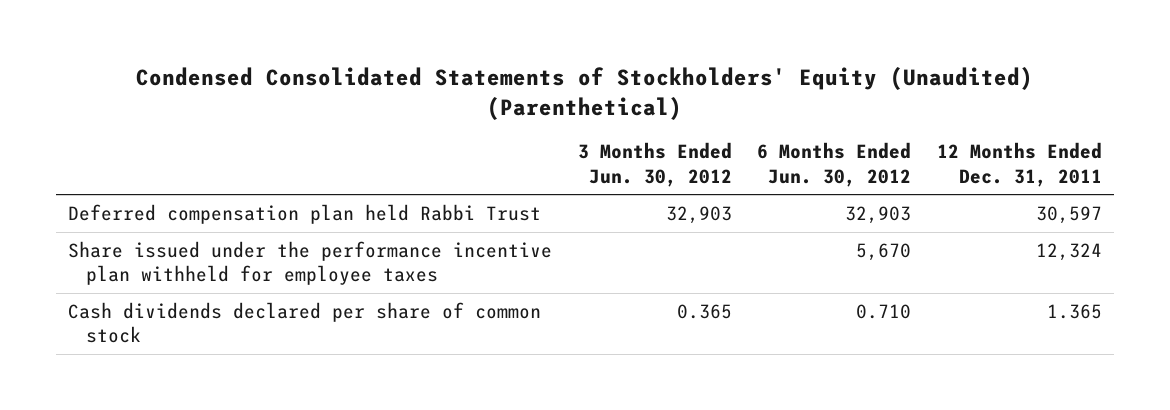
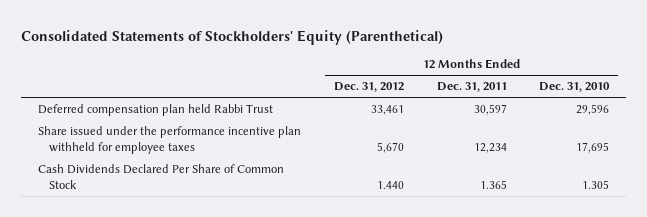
- Condensed Consolidated Statements of Stockholders' Equity (Unaudited) (Parenthetical)
+ Consolidated Statements of Stockholders' Equity (Parenthetical)
- | 3 Months Ended Jun. 30, 2012 | 6 Months Ended Jun. 30, 2012 | 12 Months Ended Dec. 31, 2011
+ | 12 Months Ended Dec. 31, 2012 | 12 Months Ended Dec. 31, 2011 | 12 Months Ended Dec. 31, 2010
- Share issued under the performance incentive plan withheld for employee taxes | | 5,670 | 12,324
- Cash dividends declared per share of common stock | 0.365 | 0.710 | 1.365
+ Share issued under the performance incentive plan withheld for employee taxes | 5,670 | 12,234 | 17,695
+ Cash Dividends Declared Per Share of Common Stock | 1.440 | 1.365 | 1.305

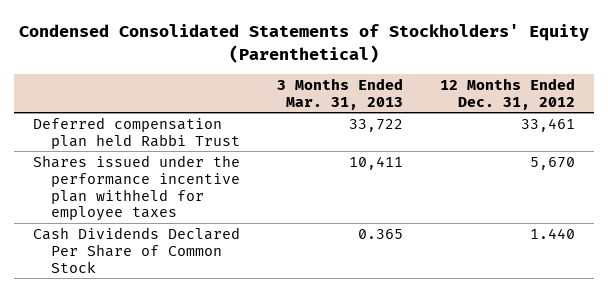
- Consolidated Statements of Stockholders' Equity (Parenthetical)
+ Condensed Consolidated Statements of Stockholders' Equity (Parenthetical)
- | 12 Months Ended Dec. 31, 2012 | 12 Months Ended Dec. 31, 2011 | 12 Months Ended Dec. 31, 2010
+ | 3 Months Ended Mar. 31, 2013 | 12 Months Ended Dec. 31, 2012
- Share issued under the performance incentive plan withheld for employee taxes | 5,670 | 12,234 | 17,695
+ Shares issued under the performance incentive plan withheld for employee taxes | 10,411 | 5,670

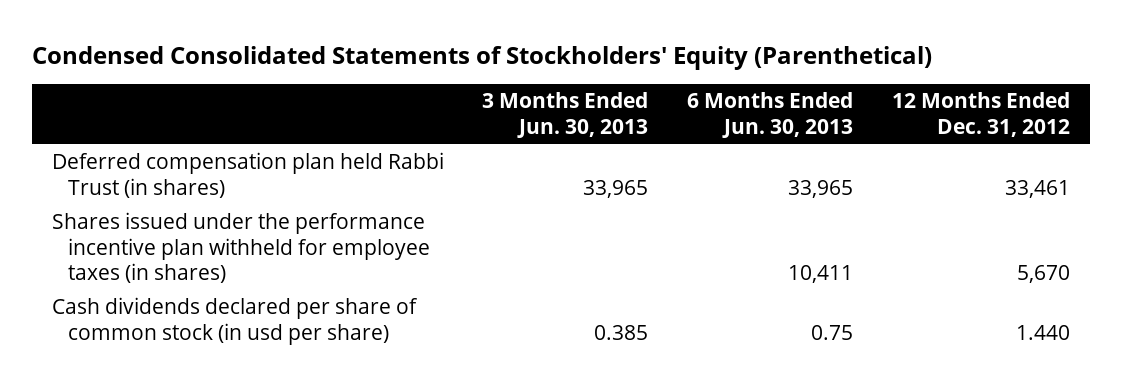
- | 3 Months Ended Mar. 31, 2013 | 12 Months Ended Dec. 31, 2012
+ | 3 Months Ended Jun. 30, 2013 | 6 Months Ended Jun. 30, 2013 | 12 Months Ended Dec. 31, 2012
- Deferred compensation plan held Rabbi Trust | 33,722 | 33,461
- Shares issued under the performance incentive plan withheld for employee taxes | 10,411 | 5,670
- Cash Dividends Declared Per Share of Common Stock | 0.365 | 1.440
+ Deferred compensation plan held Rabbi Trust (in shares) | 33,965 | 33,965 | 33,461
+ Shares issued under the performance incentive plan withheld for employee taxes (in shares) | | 10,411 | 5,670
+ Cash dividends declared per share of common stock (in usd per share) | 0.385 | 0.75 | 1.440

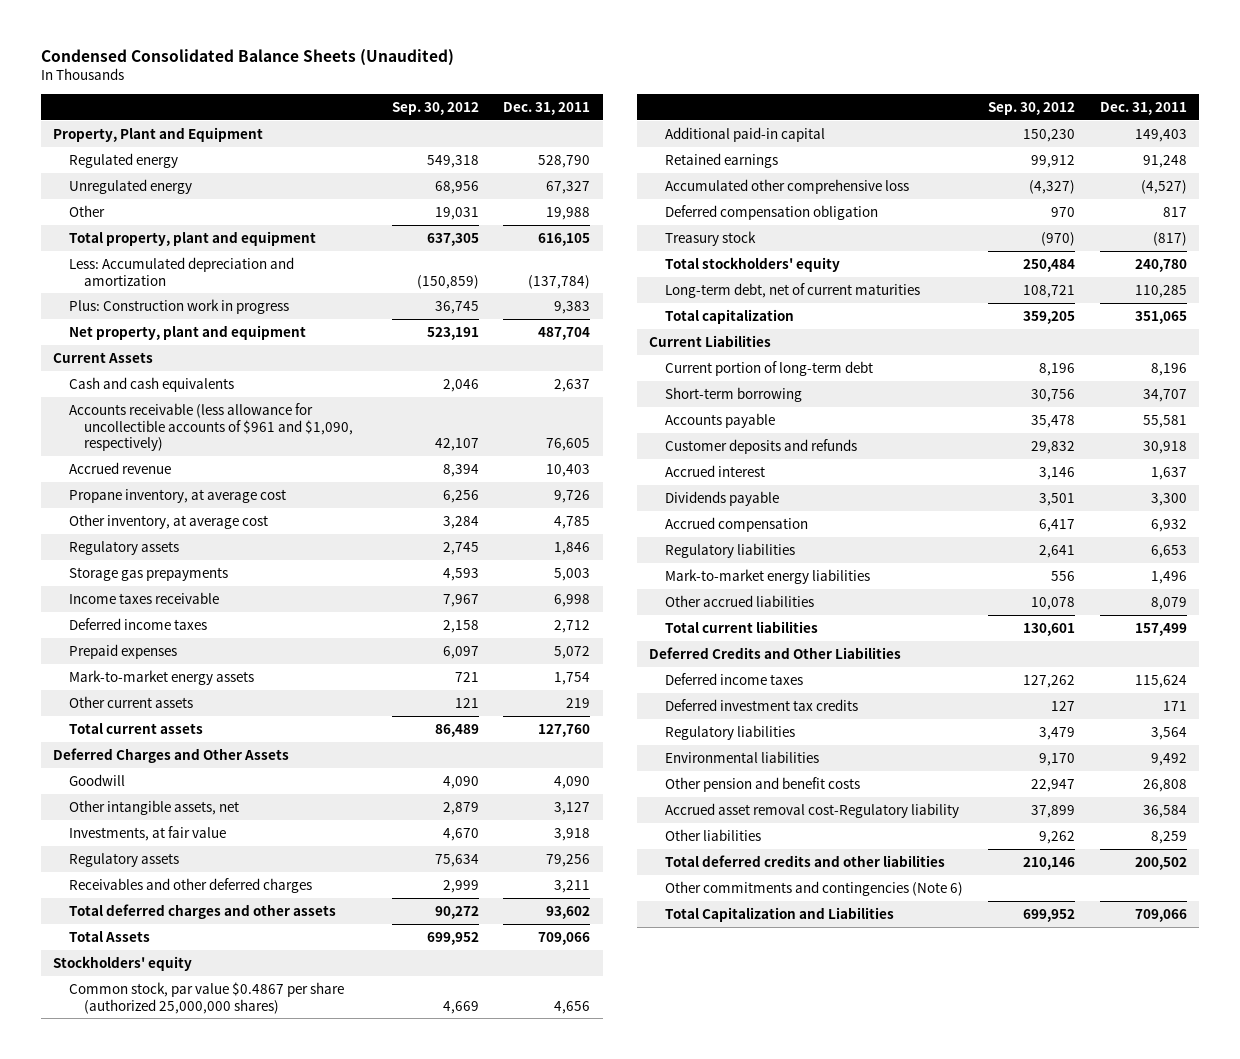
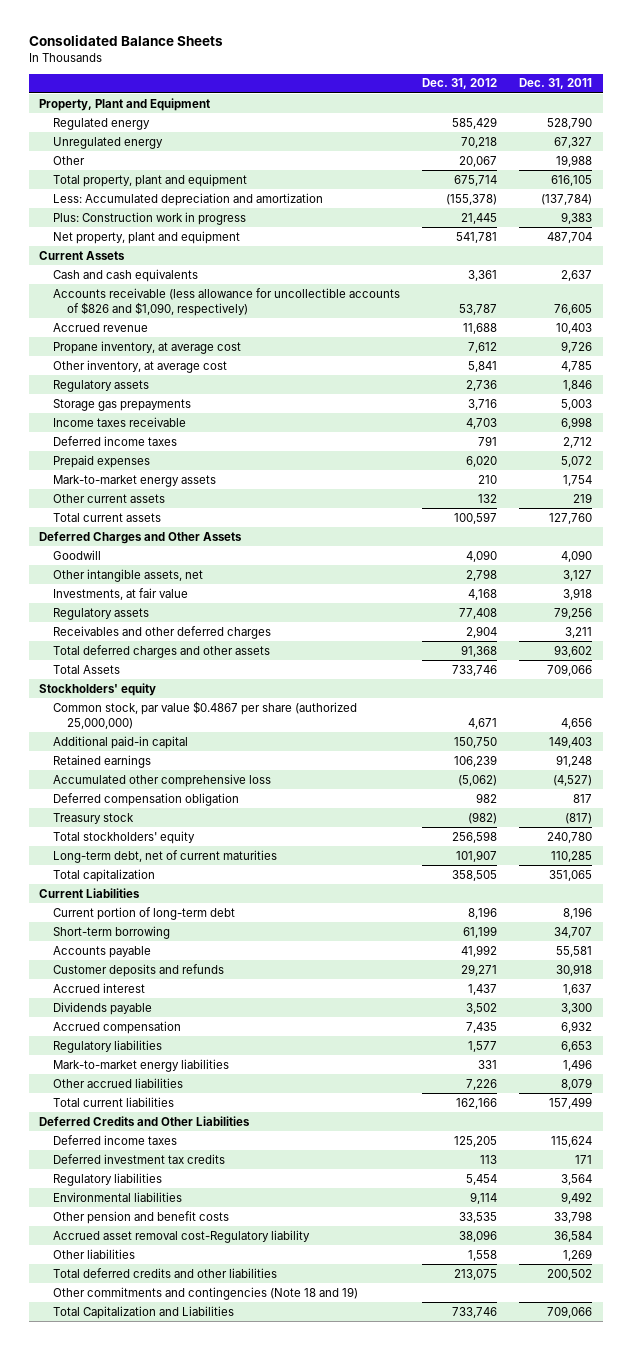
- Condensed Consolidated Balance Sheets (Unaudited)
+ Consolidated Balance Sheets
- | Sep. 30, 2012 | Dec. 31, 2011
+ | Dec. 31, 2012 | Dec. 31, 2011
- Accounts receivable (less allowance for uncollectible accounts of $961 and $1,090, respectively) | 42,107 | 76,605
+ Accounts receivable (less allowance for uncollectible accounts of $826 and $1,090, respectively) | 53,787 | 76,605
- Common stock, par value $0.4867 per share (authorized 25,000,000 shares) | 4,669 | 4,656
+ Common stock, par value $0.4867 per share (authorized 25,000,000) | 4,671 | 4,656
- Other pension and benefit costs | 22,947 | 26,808
+ Other pension and benefit costs | 33,535 | 33,798
- Other liabilities | 9,262 | 8,259
+ Other liabilities | 1,558 | 1,269
- Other commitments and contingencies (Note 6)
+ Other commitments and contingencies (Note 18 and 19)

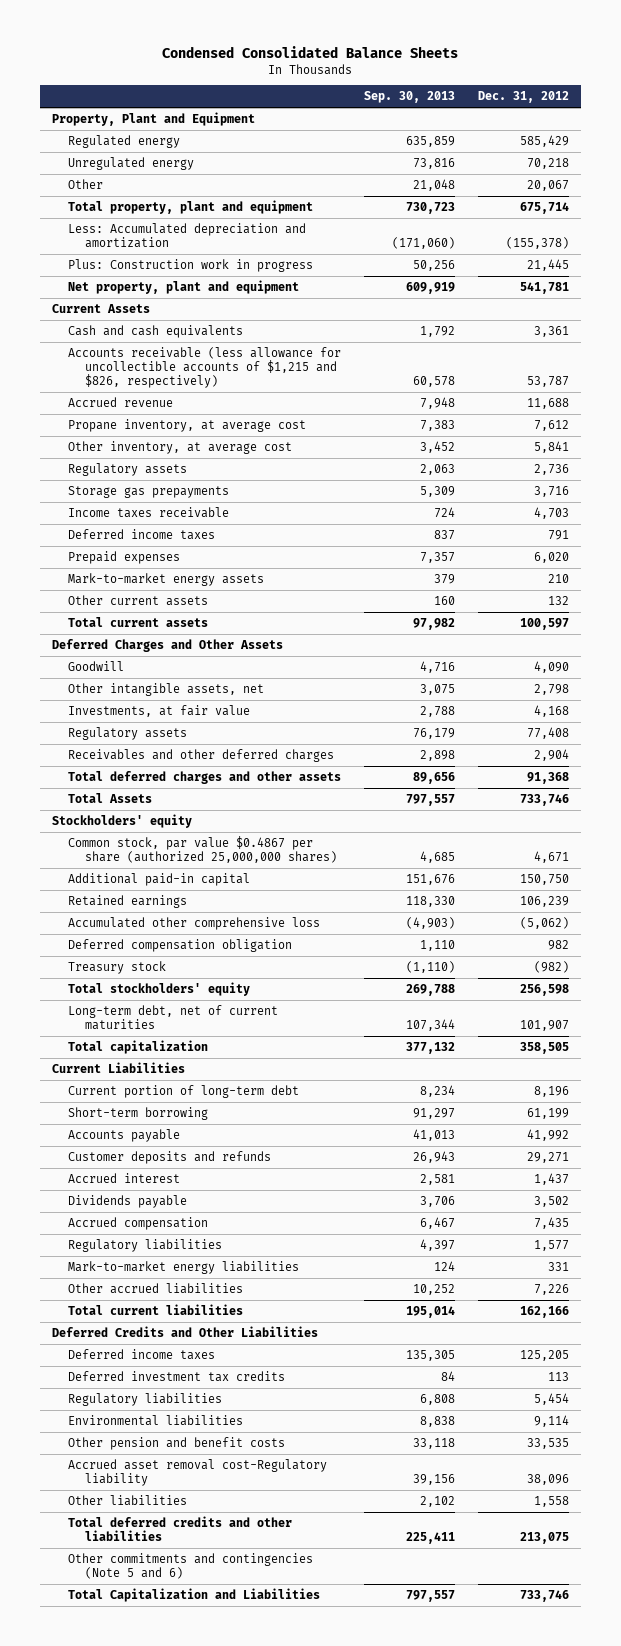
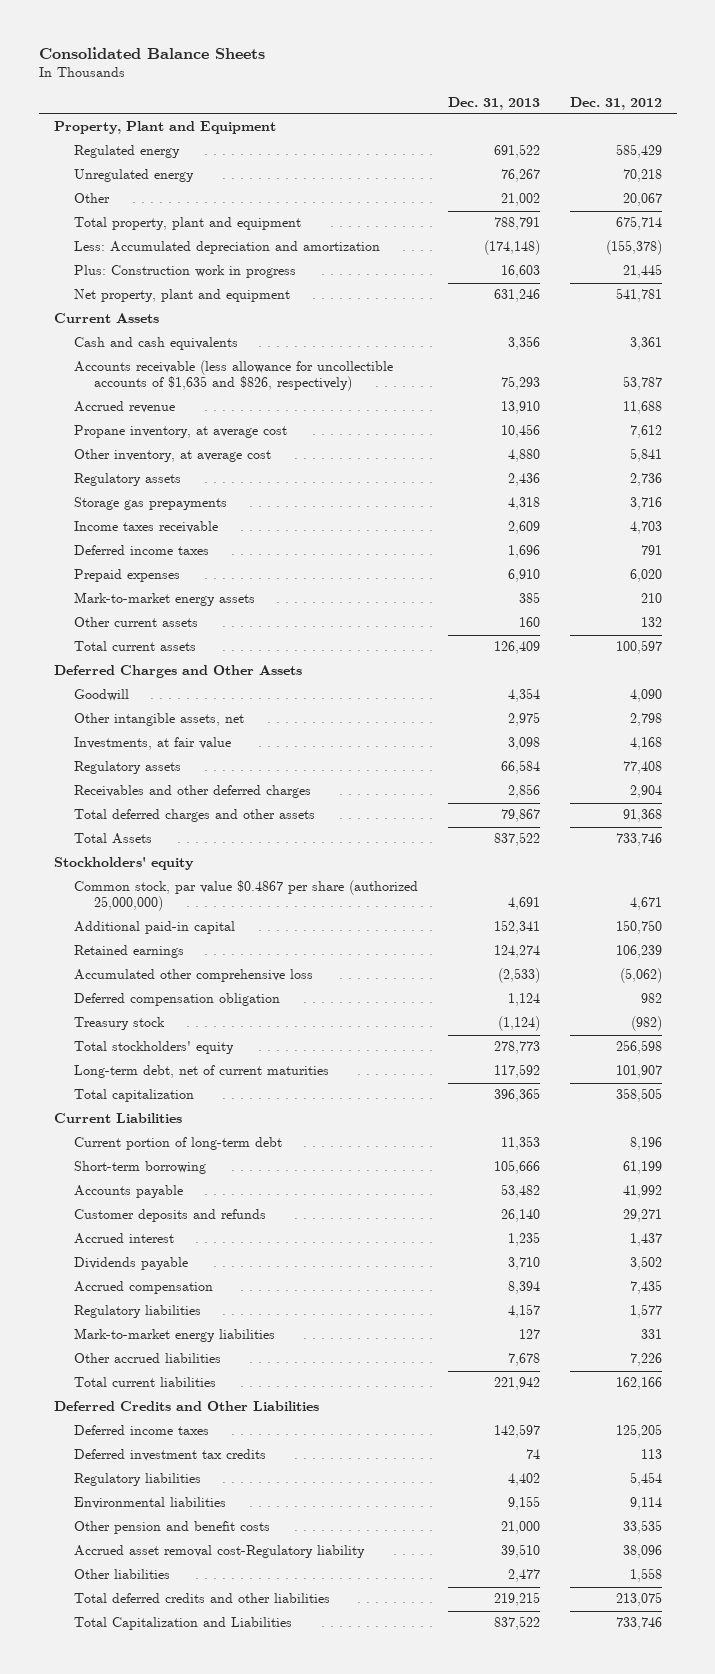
- Condensed Consolidated Balance Sheets
+ Consolidated Balance Sheets
- | Sep. 30, 2013 | Dec. 31, 2012
+ | Dec. 31, 2013 | Dec. 31, 2012
- Accounts receivable (less allowance for uncollectible accounts of $1,215 and $826, respectively) | 60,578 | 53,787
+ Accounts receivable (less allowance for uncollectible accounts of $1,635 and $826, respectively) | 75,293 | 53,787
- Common stock, par value $0.4867 per share (authorized 25,000,000 shares) | 4,685 | 4,671
+ Common stock, par value $0.4867 per share (authorized 25,000,000) | 4,691 | 4,671
- Other commitments and contingencies (Note 5 and 6)

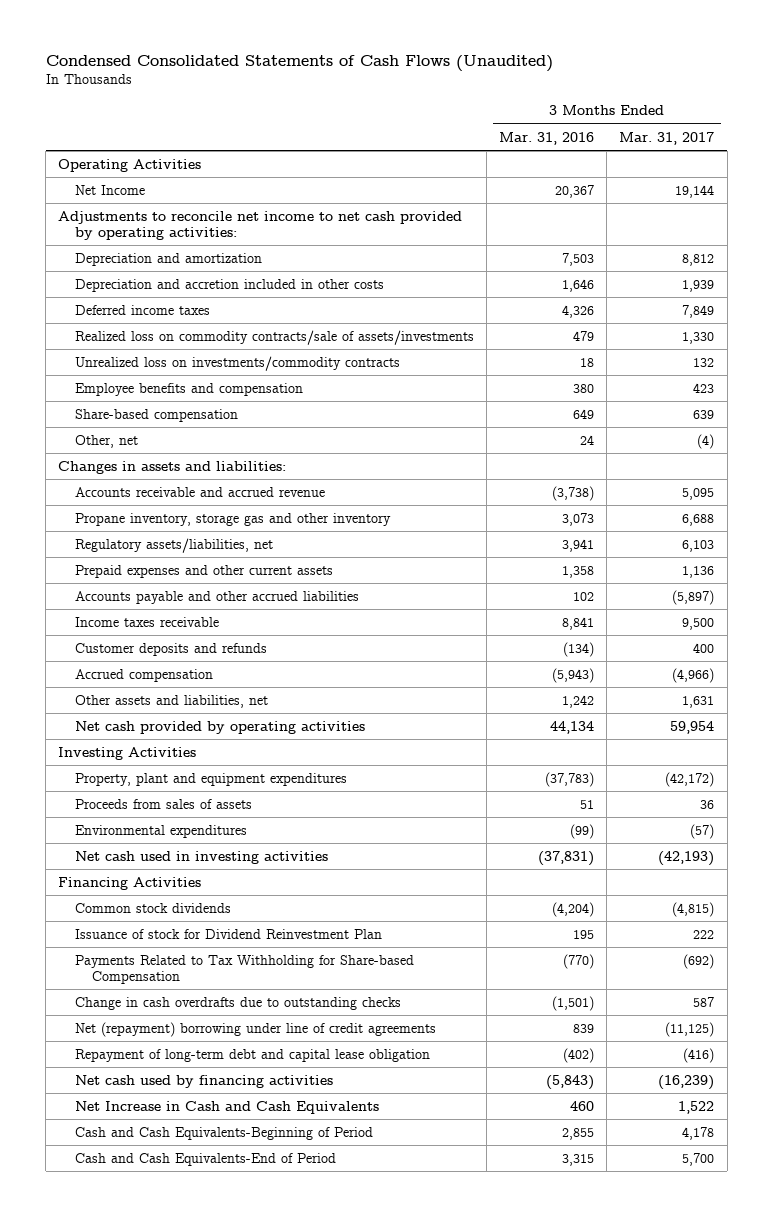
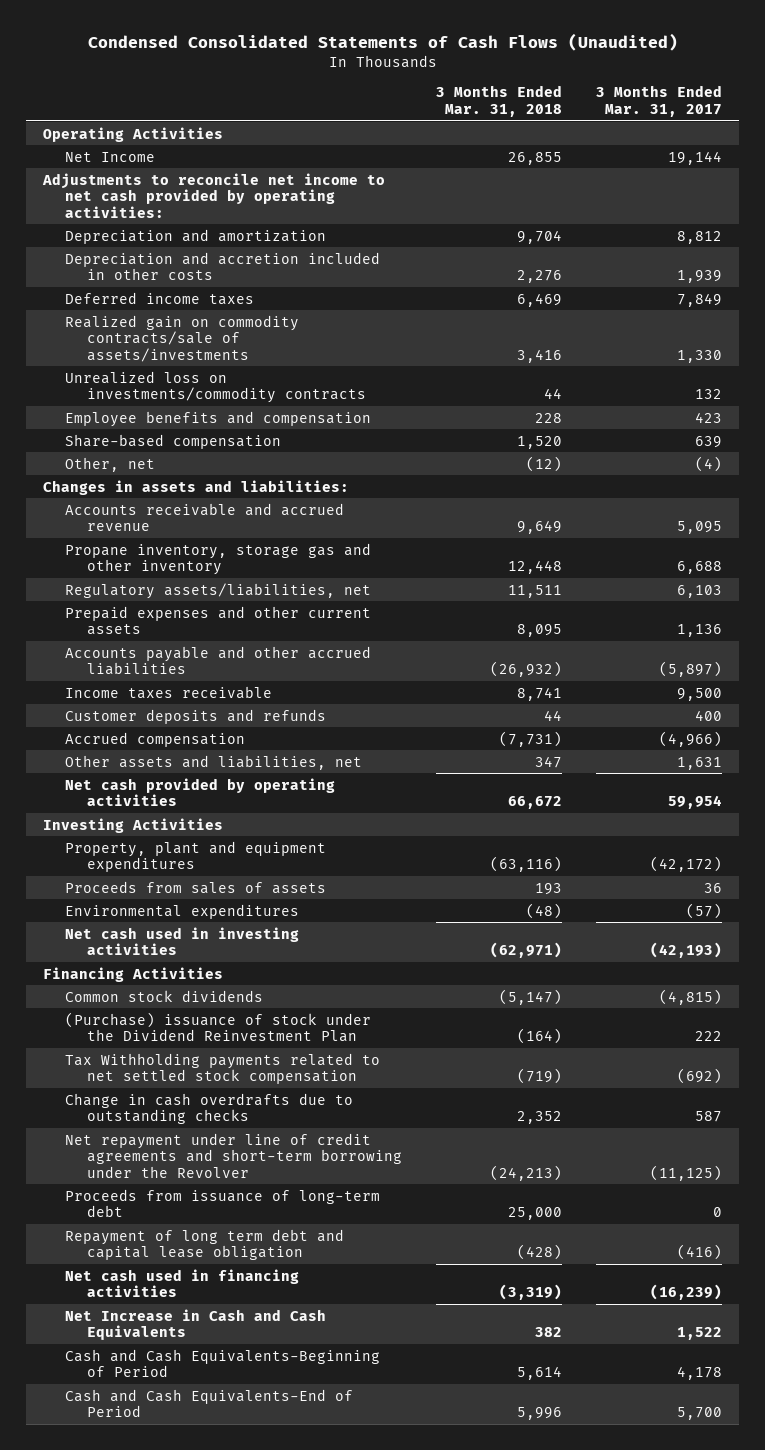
- | 3 Months Ended Mar. 31, 2016 | 3 Months Ended Mar. 31, 2017
+ | 3 Months Ended Mar. 31, 2018 | 3 Months Ended Mar. 31, 2017
- Realized loss on commodity contracts/sale of assets/investments | 479 | 1,330
+ Realized gain on commodity contracts/sale of assets/investments | 3,416 | 1,330
- Issuance of stock for Dividend Reinvestment Plan | 195 | 222
- Payments Related to Tax Withholding for Share-based Compensation | (770) | (692)
+ (Purchase) issuance of stock under the Dividend Reinvestment Plan | (164) | 222
+ Tax Withholding payments related to net settled stock compensation | (719) | (692)
- Net (repayment) borrowing under line of credit agreements | 839 | (11,125)
- Repayment of long-term debt and capital lease obligation | (402) | (416)
- Net cash used by financing activities | (5,843) | (16,239)
+ Net repayment under line of credit agreements and short-term borrowing under the Revolver | (24,213) | (11,125)
+ Proceeds from issuance of long-term debt | 25,000 | 0
+ Repayment of long term debt and capital lease obligation | (428) | (416)
+ Net cash used in financing activities | (3,319) | (16,239)

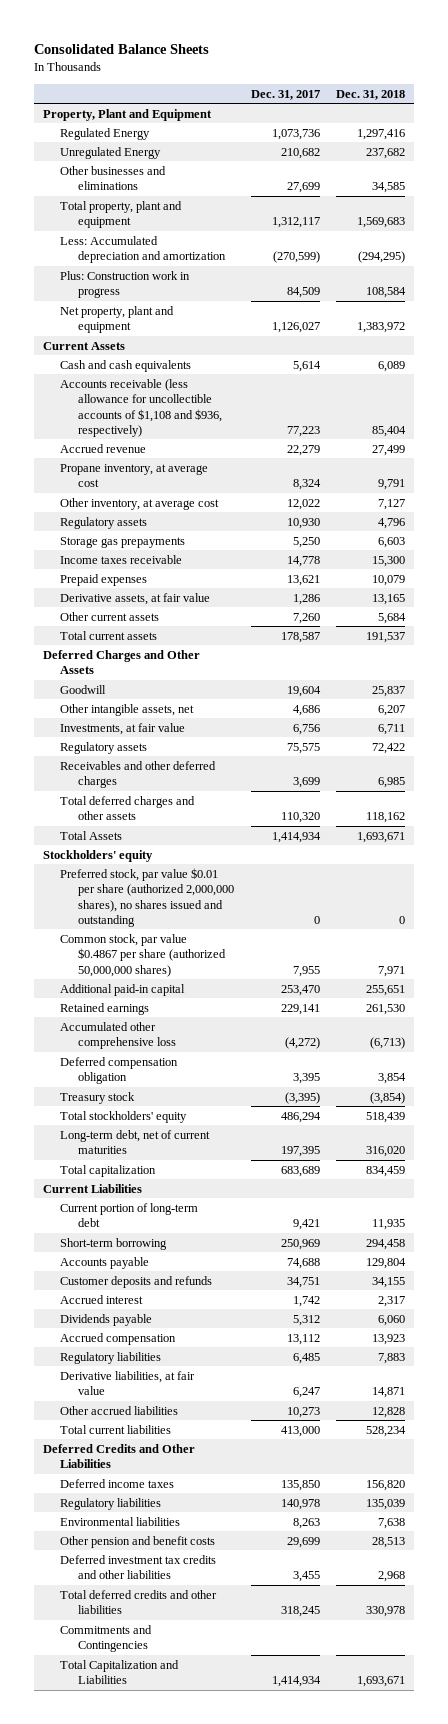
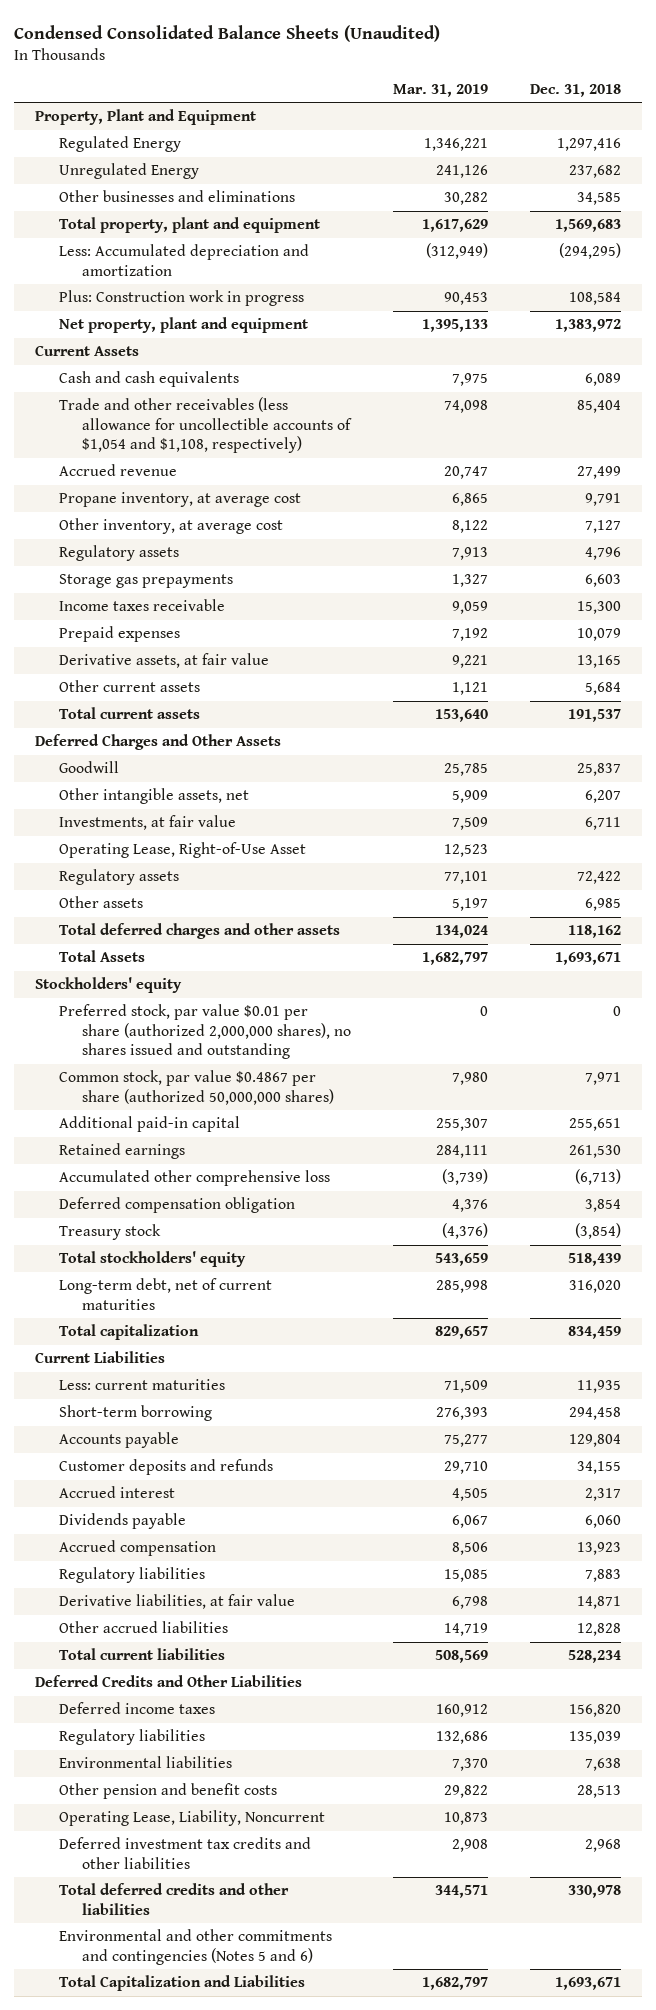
- Consolidated Balance Sheets
+ Condensed Consolidated Balance Sheets (Unaudited)
- | Dec. 31, 2017 | Dec. 31, 2018
+ | Mar. 31, 2019 | Dec. 31, 2018
- Accounts receivable (less allowance for uncollectible accounts of $1,108 and $936, respectively) | 77,223 | 85,404
+ Trade and other receivables (less allowance for uncollectible accounts of $1,054 and $1,108, respectively) | 74,098 | 85,404
+ Operating Lease, Right-of-Use Asset | 12,523 |
- Receivables and other deferred charges | 3,699 | 6,985
+ Other assets | 5,197 | 6,985
- Current portion of long-term debt | 9,421 | 11,935
+ Less: current maturities | 71,509 | 11,935
+ Operating Lease, Liability, Noncurrent | 10,873 |
- Commitments and Contingencies
+ Environmental and other commitments and contingencies (Notes 5 and 6)

